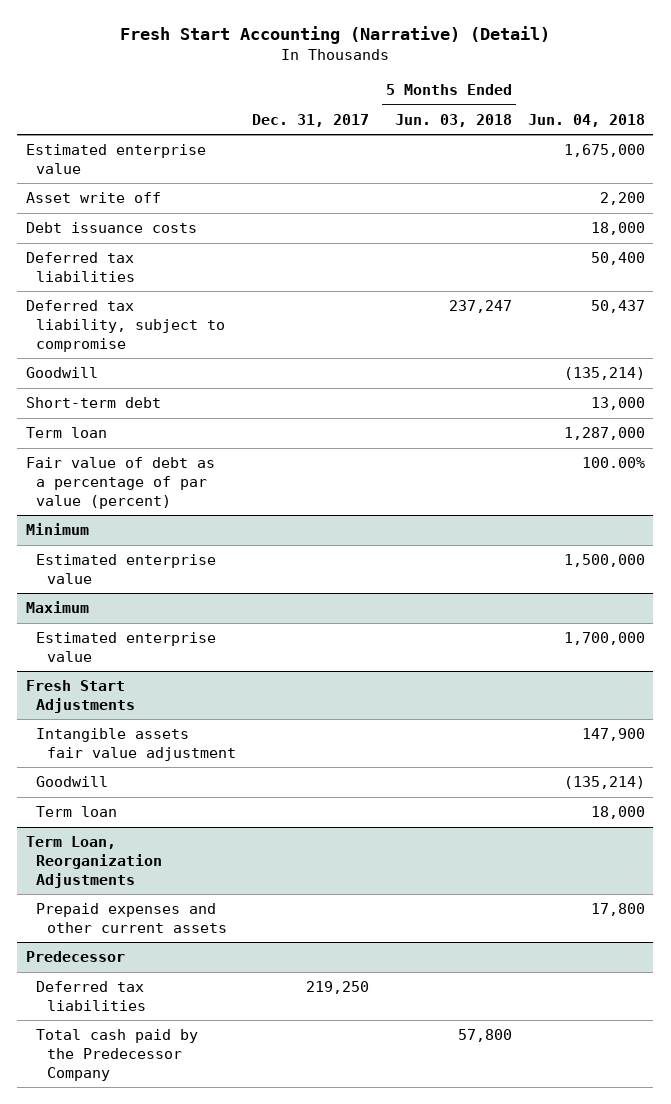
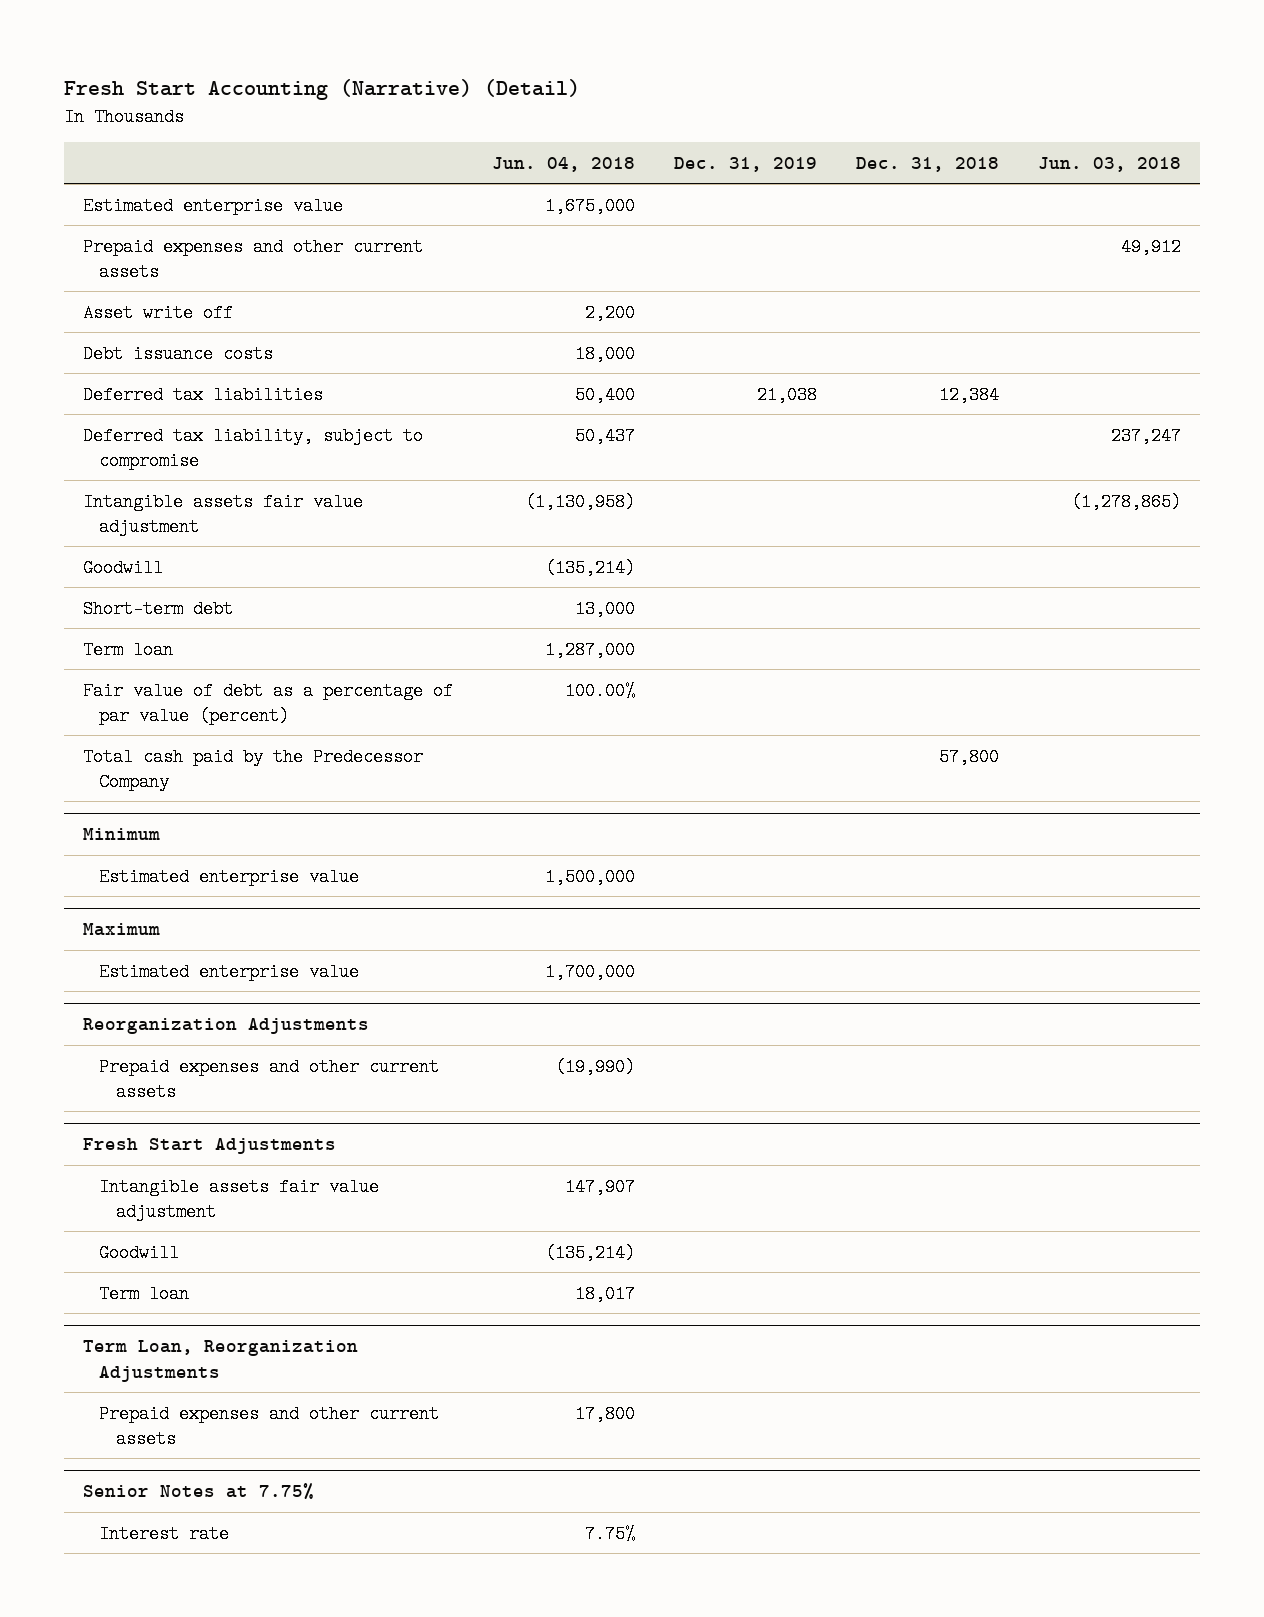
- | Dec. 31, 2017 | 5 Months Ended Jun. 03, 2018 | Jun. 04, 2018
+ | Jun. 04, 2018 | Dec. 31, 2019 | Dec. 31, 2018 | Jun. 03, 2018
+ Prepaid expenses and other current assets | | | | 49,912
+ Intangible assets fair value adjustment | (1,130,958) | | | (1,278,865)
+ Total cash paid by the Predecessor Company | | | 57,800 |
+ Reorganization Adjustments
+ Prepaid expenses and other current assets | (19,990) | | |
@ Fresh Start Adjustments
- Intangible assets fair value adjustment | | | 147,900
+ Intangible assets fair value adjustment | 147,907 | | |
- Term loan | | | 18,000
+ Term loan | 18,017 | | |
- Predecessor
- Deferred tax liabilities | 219,250 | |
- Total cash paid by the Predecessor Company | | 57,800 |
+ Senior Notes at 7.75%
+ Interest rate | 7.75% | | |

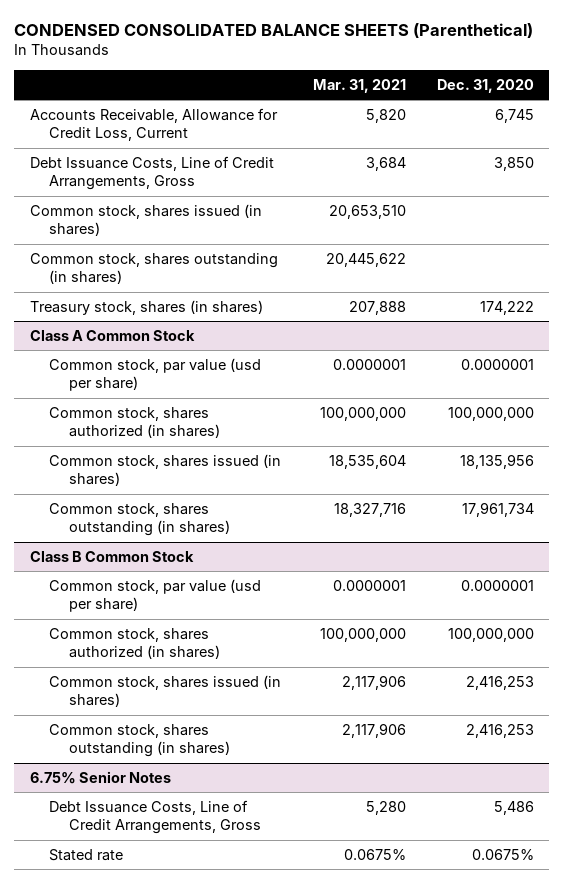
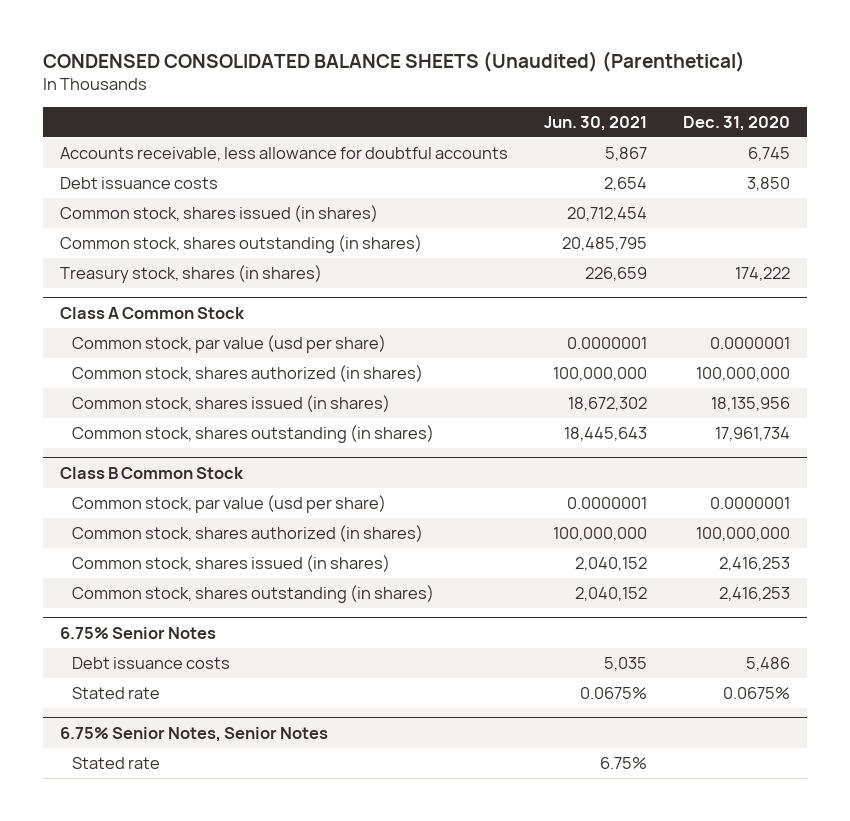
- CONDENSED CONSOLIDATED BALANCE SHEETS (Parenthetical)
+ CONDENSED CONSOLIDATED BALANCE SHEETS (Unaudited) (Parenthetical)
- | Mar. 31, 2021 | Dec. 31, 2020
+ | Jun. 30, 2021 | Dec. 31, 2020
- Accounts Receivable, Allowance for Credit Loss, Current | 5,820 | 6,745
- Debt Issuance Costs, Line of Credit Arrangements, Gross | 3,684 | 3,850
+ Accounts receivable, less allowance for doubtful accounts | 5,867 | 6,745
+ Debt issuance costs | 2,654 | 3,850
@ 6.75% Senior Notes
- Debt Issuance Costs, Line of Credit Arrangements, Gross | 5,280 | 5,486
+ Debt issuance costs | 5,035 | 5,486
+ 6.75% Senior Notes, Senior Notes
+ Stated rate | 6.75% |

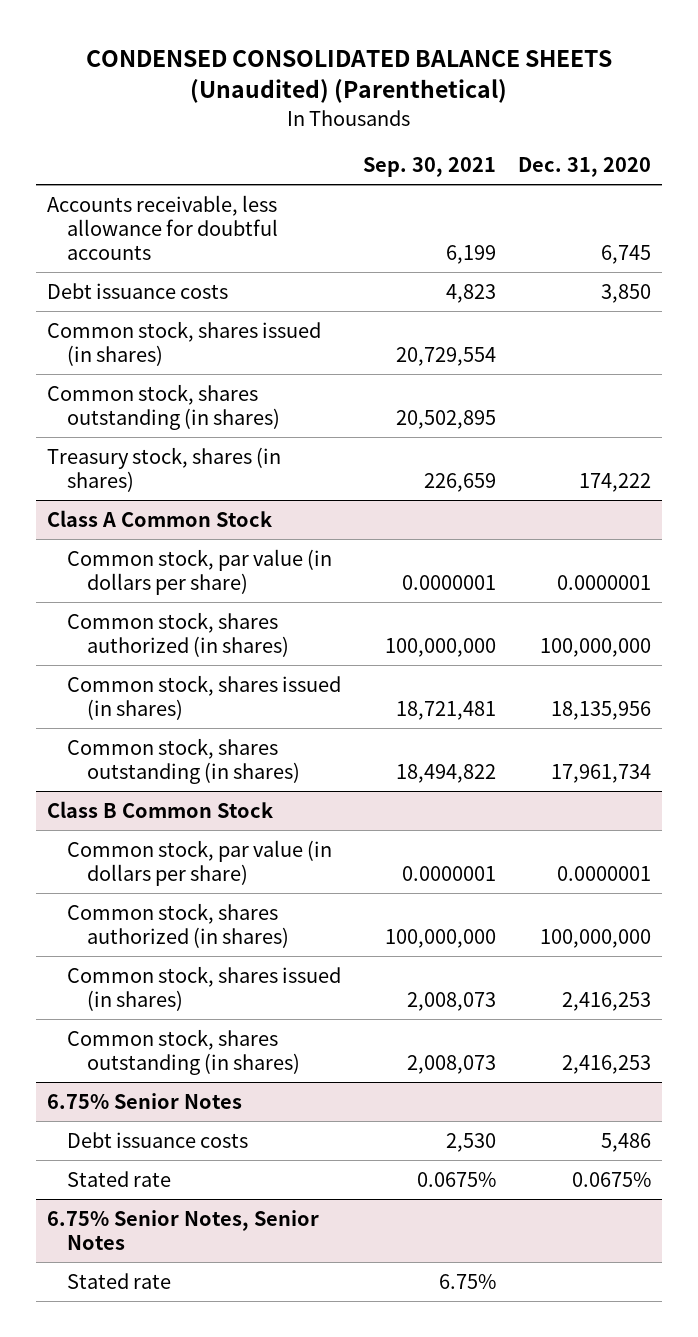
- | Jun. 30, 2021 | Dec. 31, 2020
+ | Sep. 30, 2021 | Dec. 31, 2020
@ Class A Common Stock
- Common stock, par value (usd per share) | 0.0000001 | 0.0000001
+ Common stock, par value (in dollars per share) | 0.0000001 | 0.0000001
@ Class B Common Stock
- Common stock, par value (usd per share) | 0.0000001 | 0.0000001
+ Common stock, par value (in dollars per share) | 0.0000001 | 0.0000001

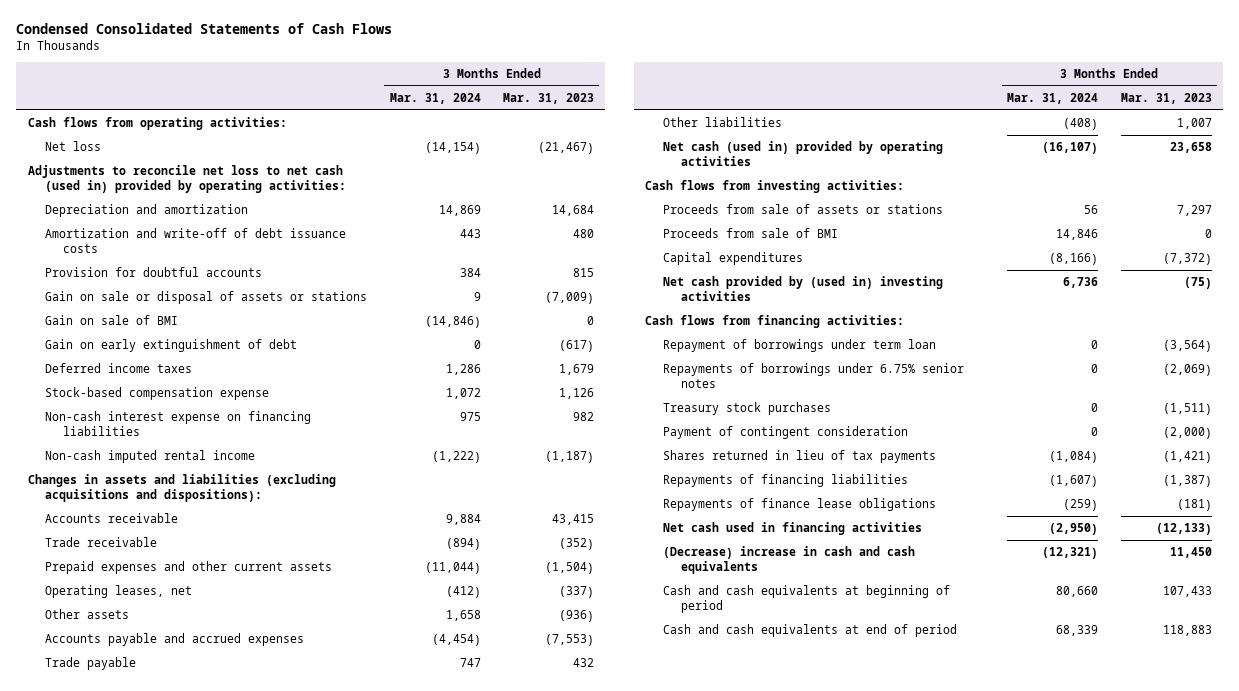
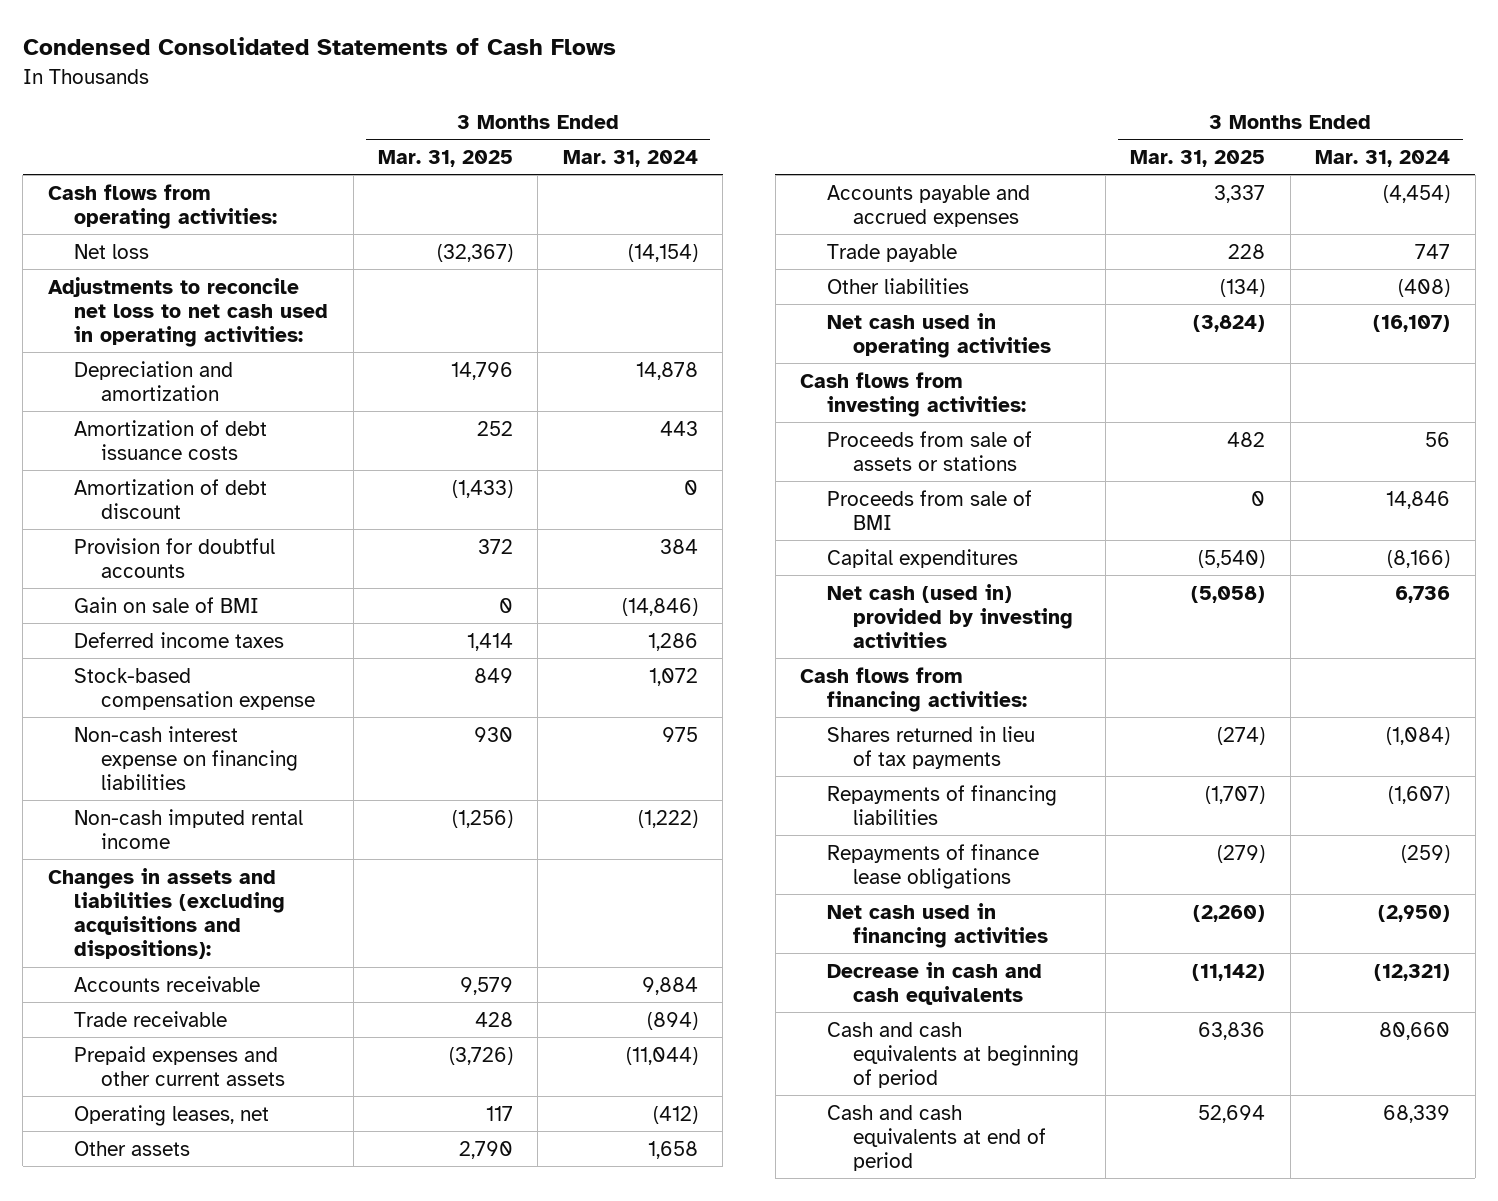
- | 3 Months Ended Mar. 31, 2024 | 3 Months Ended Mar. 31, 2023
+ | 3 Months Ended Mar. 31, 2025 | 3 Months Ended Mar. 31, 2024
- Adjustments to reconcile net loss to net cash (used in) provided by operating activities:
- Depreciation and amortization | 14,869 | 14,684
- Amortization and write-off of debt issuance costs | 443 | 480
+ Adjustments to reconcile net loss to net cash used in operating activities:
+ Depreciation and amortization | 14,796 | 14,878
+ Amortization of debt issuance costs | 252 | 443
+ Amortization of debt discount | (1,433) | 0
- Gain on sale or disposal of assets or stations | 9 | (7,009)
- Gain on early extinguishment of debt | 0 | (617)
- Net cash (used in) provided by operating activities | (16,107) | 23,658
+ Net cash used in operating activities | (3,824) | (16,107)
- Net cash provided by (used in) investing activities | 6,736 | (75)
+ Net cash (used in) provided by investing activities | (5,058) | 6,736
- Repayment of borrowings under term loan | 0 | (3,564)
- Repayments of borrowings under 6.75% senior notes | 0 | (2,069)
- Treasury stock purchases | 0 | (1,511)
- Payment of contingent consideration | 0 | (2,000)
- (Decrease) increase in cash and cash equivalents | (12,321) | 11,450
+ Decrease in cash and cash equivalents | (11,142) | (12,321)

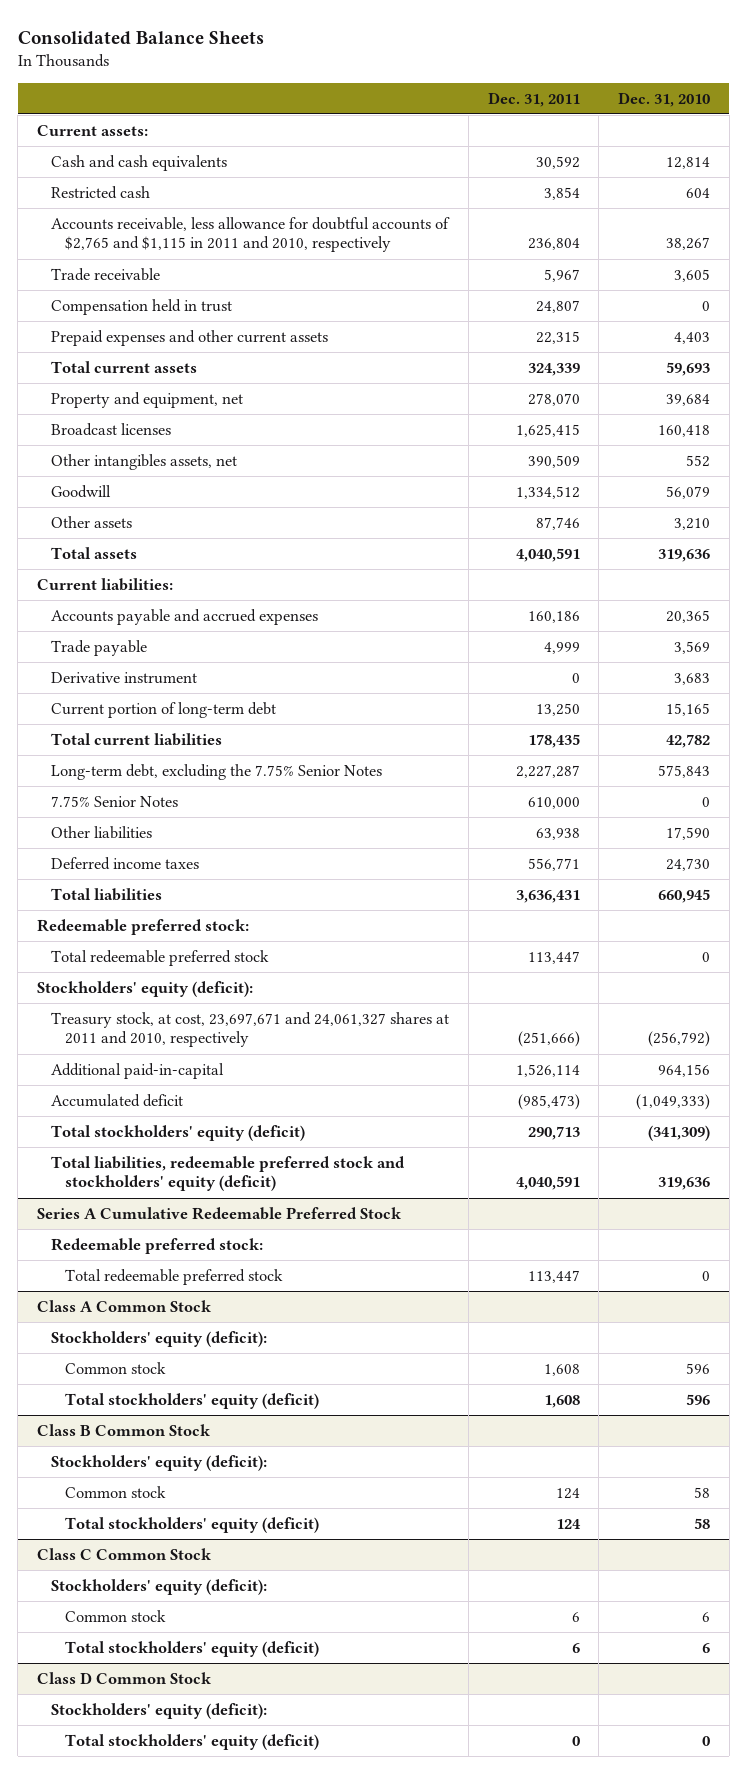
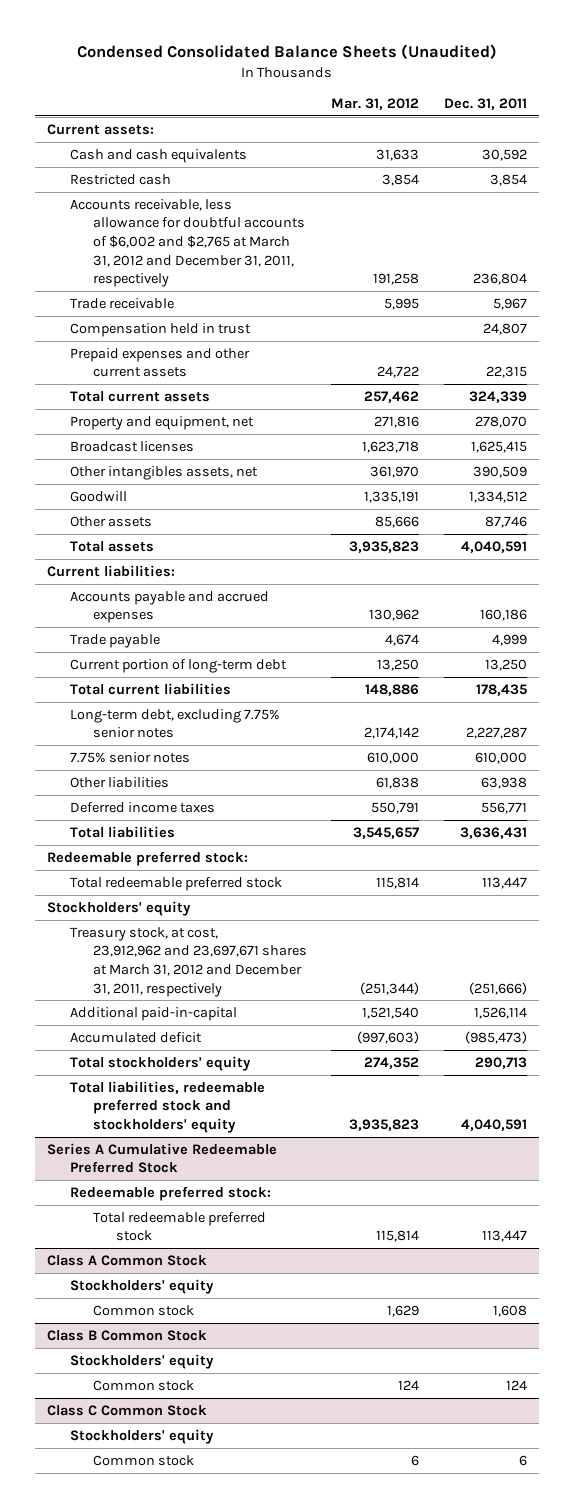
- Consolidated Balance Sheets
+ Condensed Consolidated Balance Sheets (Unaudited)
- | Dec. 31, 2011 | Dec. 31, 2010
+ | Mar. 31, 2012 | Dec. 31, 2011
- Accounts receivable, less allowance for doubtful accounts of $2,765 and $1,115 in 2011 and 2010, respectively | 236,804 | 38,267
+ Accounts receivable, less allowance for doubtful accounts of $6,002 and $2,765 at March 31, 2012 and December 31, 2011, respectively | 191,258 | 236,804
- Derivative instrument | 0 | 3,683
- Long-term debt, excluding the 7.75% Senior Notes | 2,227,287 | 575,843
- 7.75% Senior Notes | 610,000 | 0
+ Long-term debt, excluding 7.75% senior notes | 2,174,142 | 2,227,287
+ 7.75% senior notes | 610,000 | 610,000
- Stockholders' equity (deficit):
- Treasury stock, at cost, 23,697,671 and 24,061,327 shares at 2011 and 2010, respectively | (251,666) | (256,792)
+ Stockholders' equity
+ Treasury stock, at cost, 23,912,962 and 23,697,671 shares at March 31, 2012 and December 31, 2011, respectively | (251,344) | (251,666)
- Total stockholders' equity (deficit) | 290,713 | (341,309)
- Total liabilities, redeemable preferred stock and stockholders' equity (deficit) | 4,040,591 | 319,636
+ Total stockholders' equity | 274,352 | 290,713
+ Total liabilities, redeemable preferred stock and stockholders' equity | 3,935,823 | 4,040,591
@ Class A Common Stock
- Stockholders' equity (deficit):
+ Stockholders' equity
- Total stockholders' equity (deficit) | 1,608 | 596
@ Class B Common Stock
- Stockholders' equity (deficit):
+ Stockholders' equity
- Total stockholders' equity (deficit) | 124 | 58
@ Class C Common Stock
- Stockholders' equity (deficit):
+ Stockholders' equity
- Total stockholders' equity (deficit) | 6 | 6
- Class D Common Stock
- Stockholders' equity (deficit):
- Total stockholders' equity (deficit) | 0 | 0

